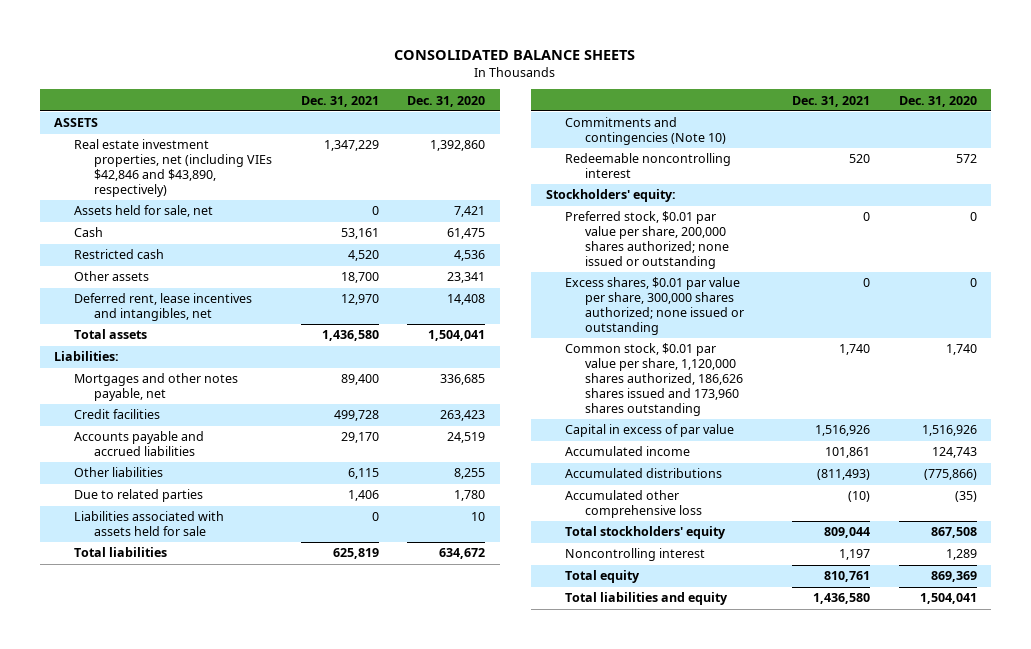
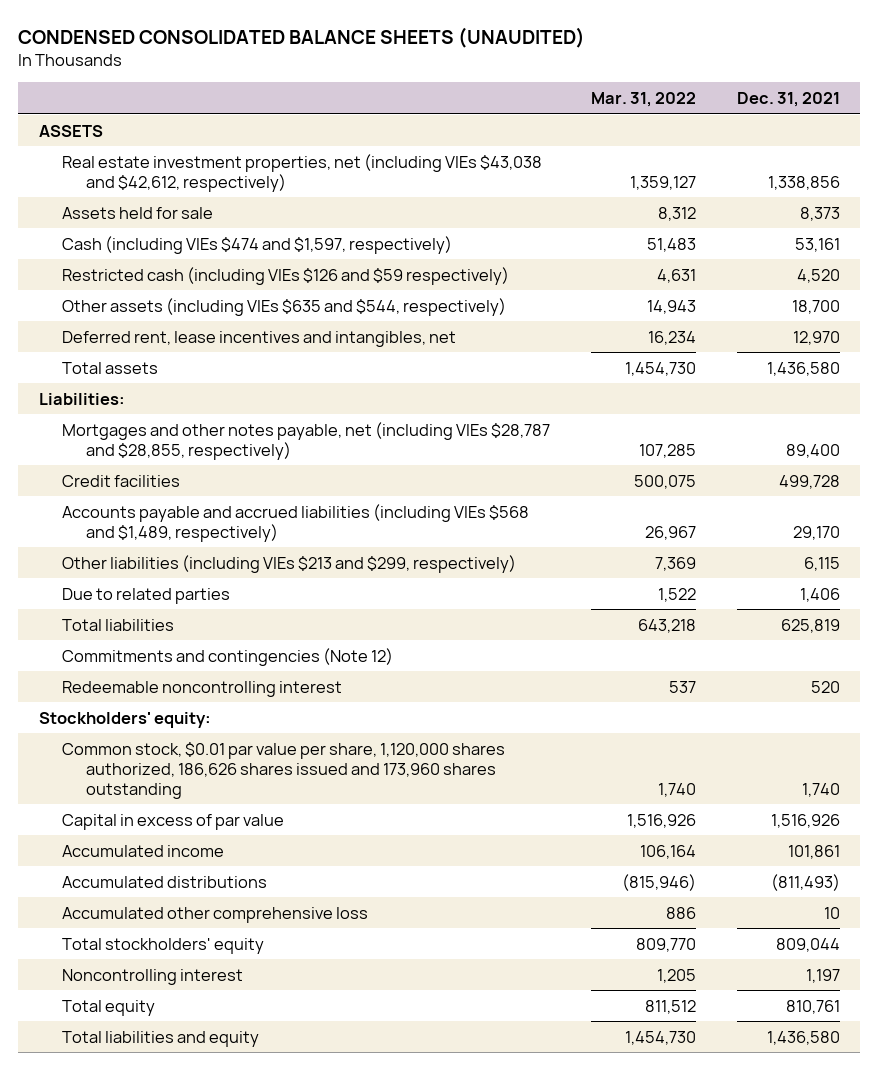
- CONSOLIDATED BALANCE SHEETS
+ CONDENSED CONSOLIDATED BALANCE SHEETS (UNAUDITED)
- | Dec. 31, 2021 | Dec. 31, 2020
+ | Mar. 31, 2022 | Dec. 31, 2021
- Real estate investment properties, net (including VIEs $42,846 and $43,890, respectively) | 1,347,229 | 1,392,860
- Assets held for sale, net | 0 | 7,421
- Cash | 53,161 | 61,475
- Restricted cash | 4,520 | 4,536
- Other assets | 18,700 | 23,341
+ Real estate investment properties, net (including VIEs $43,038 and $42,612, respectively) | 1,359,127 | 1,338,856
+ Assets held for sale | 8,312 | 8,373
+ Cash (including VIEs $474 and $1,597, respectively) | 51,483 | 53,161
+ Restricted cash (including VIEs $126 and $59 respectively) | 4,631 | 4,520
+ Other assets (including VIEs $635 and $544, respectively) | 14,943 | 18,700
- Mortgages and other notes payable, net | 89,400 | 336,685
+ Mortgages and other notes payable, net (including VIEs $28,787 and $28,855, respectively) | 107,285 | 89,400
- Accounts payable and accrued liabilities | 29,170 | 24,519
- Other liabilities | 6,115 | 8,255
+ Accounts payable and accrued liabilities (including VIEs $568 and $1,489, respectively) | 26,967 | 29,170
+ Other liabilities (including VIEs $213 and $299, respectively) | 7,369 | 6,115
- Liabilities associated with assets held for sale | 0 | 10
- Commitments and contingencies (Note 10)
+ Commitments and contingencies (Note 12)
- Preferred stock, $0.01 par value per share, 200,000 shares authorized; none issued or outstanding | 0 | 0
- Excess shares, $0.01 par value per share, 300,000 shares authorized; none issued or outstanding | 0 | 0
- Accumulated other comprehensive loss | (10) | (35)
+ Accumulated other comprehensive loss | 886 | 10

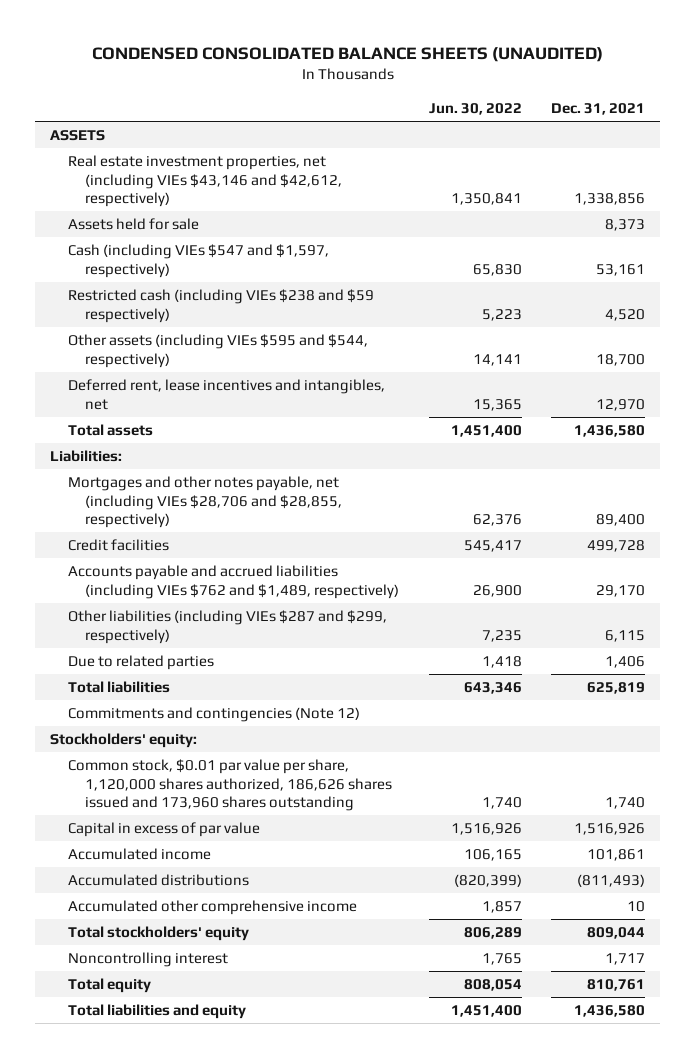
- | Mar. 31, 2022 | Dec. 31, 2021
+ | Jun. 30, 2022 | Dec. 31, 2021
- Real estate investment properties, net (including VIEs $43,038 and $42,612, respectively) | 1,359,127 | 1,338,856
+ Real estate investment properties, net (including VIEs $43,146 and $42,612, respectively) | 1,350,841 | 1,338,856
- Cash (including VIEs $474 and $1,597, respectively) | 51,483 | 53,161
- Restricted cash (including VIEs $126 and $59 respectively) | 4,631 | 4,520
- Other assets (including VIEs $635 and $544, respectively) | 14,943 | 18,700
+ Cash (including VIEs $547 and $1,597, respectively) | 65,830 | 53,161
+ Restricted cash (including VIEs $238 and $59 respectively) | 5,223 | 4,520
+ Other assets (including VIEs $595 and $544, respectively) | 14,141 | 18,700
- Mortgages and other notes payable, net (including VIEs $28,787 and $28,855, respectively) | 107,285 | 89,400
+ Mortgages and other notes payable, net (including VIEs $28,706 and $28,855, respectively) | 62,376 | 89,400
- Accounts payable and accrued liabilities (including VIEs $568 and $1,489, respectively) | 26,967 | 29,170
- Other liabilities (including VIEs $213 and $299, respectively) | 7,369 | 6,115
+ Accounts payable and accrued liabilities (including VIEs $762 and $1,489, respectively) | 26,900 | 29,170
+ Other liabilities (including VIEs $287 and $299, respectively) | 7,235 | 6,115
- Redeemable noncontrolling interest | 537 | 520
- Accumulated other comprehensive loss | 886 | 10
+ Accumulated other comprehensive income | 1,857 | 10
- Noncontrolling interest | 1,205 | 1,197
+ Noncontrolling interest | 1,765 | 1,717

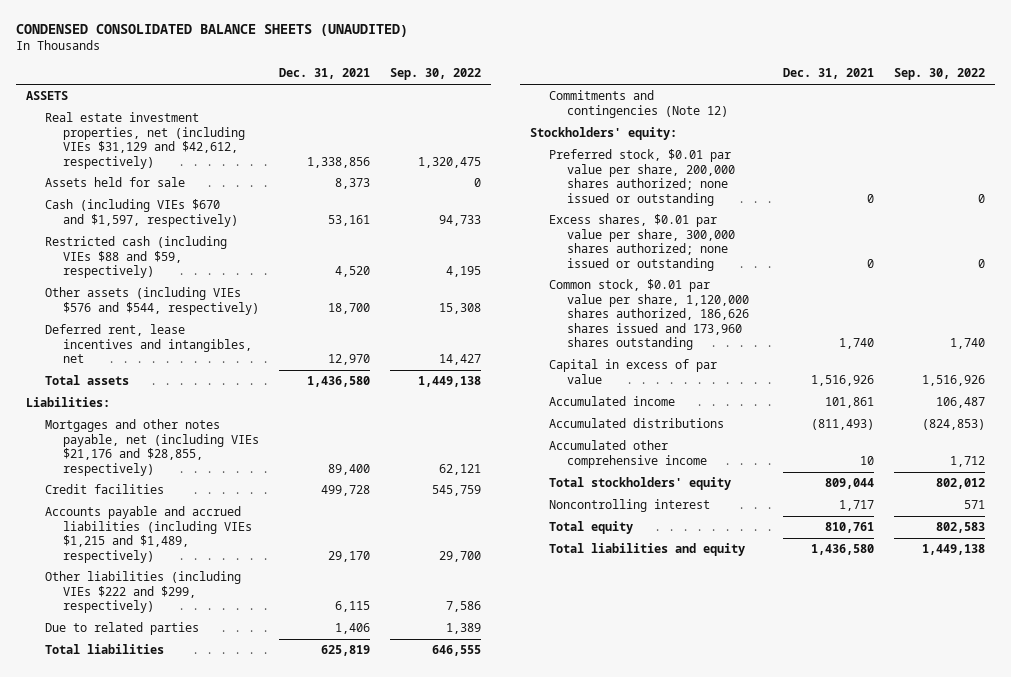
- | Jun. 30, 2022 | Dec. 31, 2021
+ | Dec. 31, 2021 | Sep. 30, 2022
- Real estate investment properties, net (including VIEs $43,146 and $42,612, respectively) | 1,350,841 | 1,338,856
+ Real estate investment properties, net (including VIEs $31,129 and $42,612, respectively) | 1,338,856 | 1,320,475
- Cash (including VIEs $547 and $1,597, respectively) | 65,830 | 53,161
- Restricted cash (including VIEs $238 and $59 respectively) | 5,223 | 4,520
- Other assets (including VIEs $595 and $544, respectively) | 14,141 | 18,700
+ Cash (including VIEs $670 and $1,597, respectively) | 53,161 | 94,733
+ Restricted cash (including VIEs $88 and $59, respectively) | 4,520 | 4,195
+ Other assets (including VIEs $576 and $544, respectively) | 18,700 | 15,308
- Mortgages and other notes payable, net (including VIEs $28,706 and $28,855, respectively) | 62,376 | 89,400
+ Mortgages and other notes payable, net (including VIEs $21,176 and $28,855, respectively) | 89,400 | 62,121
- Accounts payable and accrued liabilities (including VIEs $762 and $1,489, respectively) | 26,900 | 29,170
- Other liabilities (including VIEs $287 and $299, respectively) | 7,235 | 6,115
+ Accounts payable and accrued liabilities (including VIEs $1,215 and $1,489, respectively) | 29,170 | 29,700
+ Other liabilities (including VIEs $222 and $299, respectively) | 6,115 | 7,586
+ Preferred stock, $0.01 par value per share, 200,000 shares authorized; none issued or outstanding | 0 | 0
+ Excess shares, $0.01 par value per share, 300,000 shares authorized; none issued or outstanding | 0 | 0

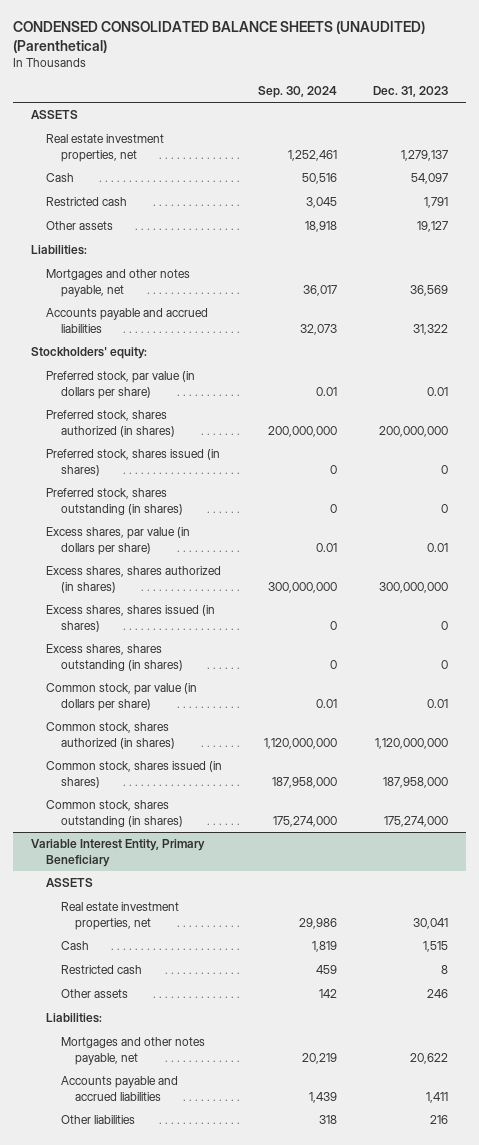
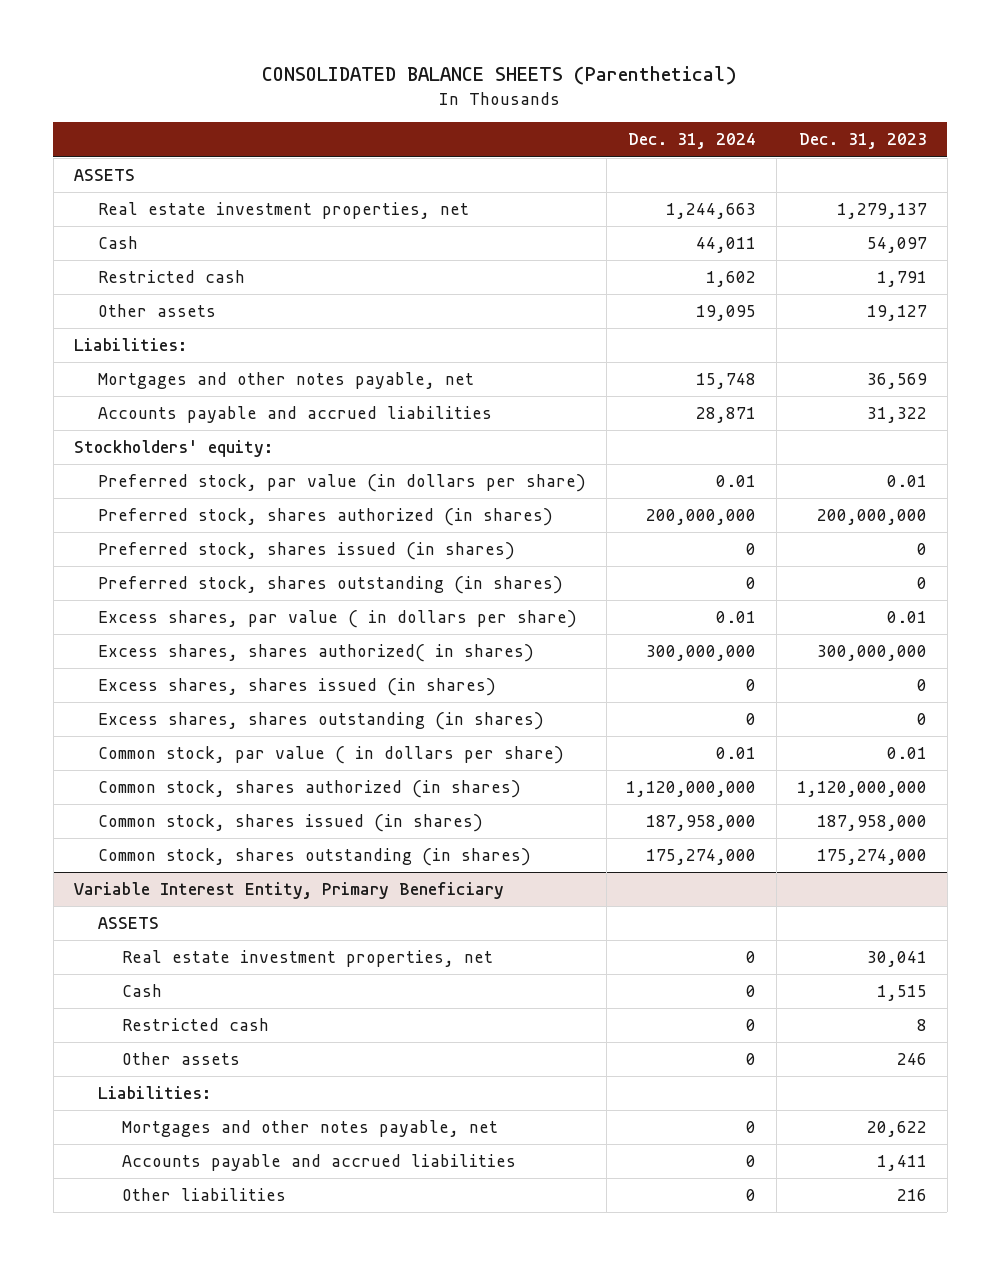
- CONDENSED CONSOLIDATED BALANCE SHEETS (UNAUDITED) (Parenthetical)
+ CONSOLIDATED BALANCE SHEETS (Parenthetical)
- | Sep. 30, 2024 | Dec. 31, 2023
+ | Dec. 31, 2024 | Dec. 31, 2023
- Excess shares, par value (in dollars per share) | 0.01 | 0.01
- Excess shares, shares authorized (in shares) | 300,000,000 | 300,000,000
+ Excess shares, par value ( in dollars per share) | 0.01 | 0.01
+ Excess shares, shares authorized( in shares) | 300,000,000 | 300,000,000
- Common stock, par value (in dollars per share) | 0.01 | 0.01
+ Common stock, par value ( in dollars per share) | 0.01 | 0.01

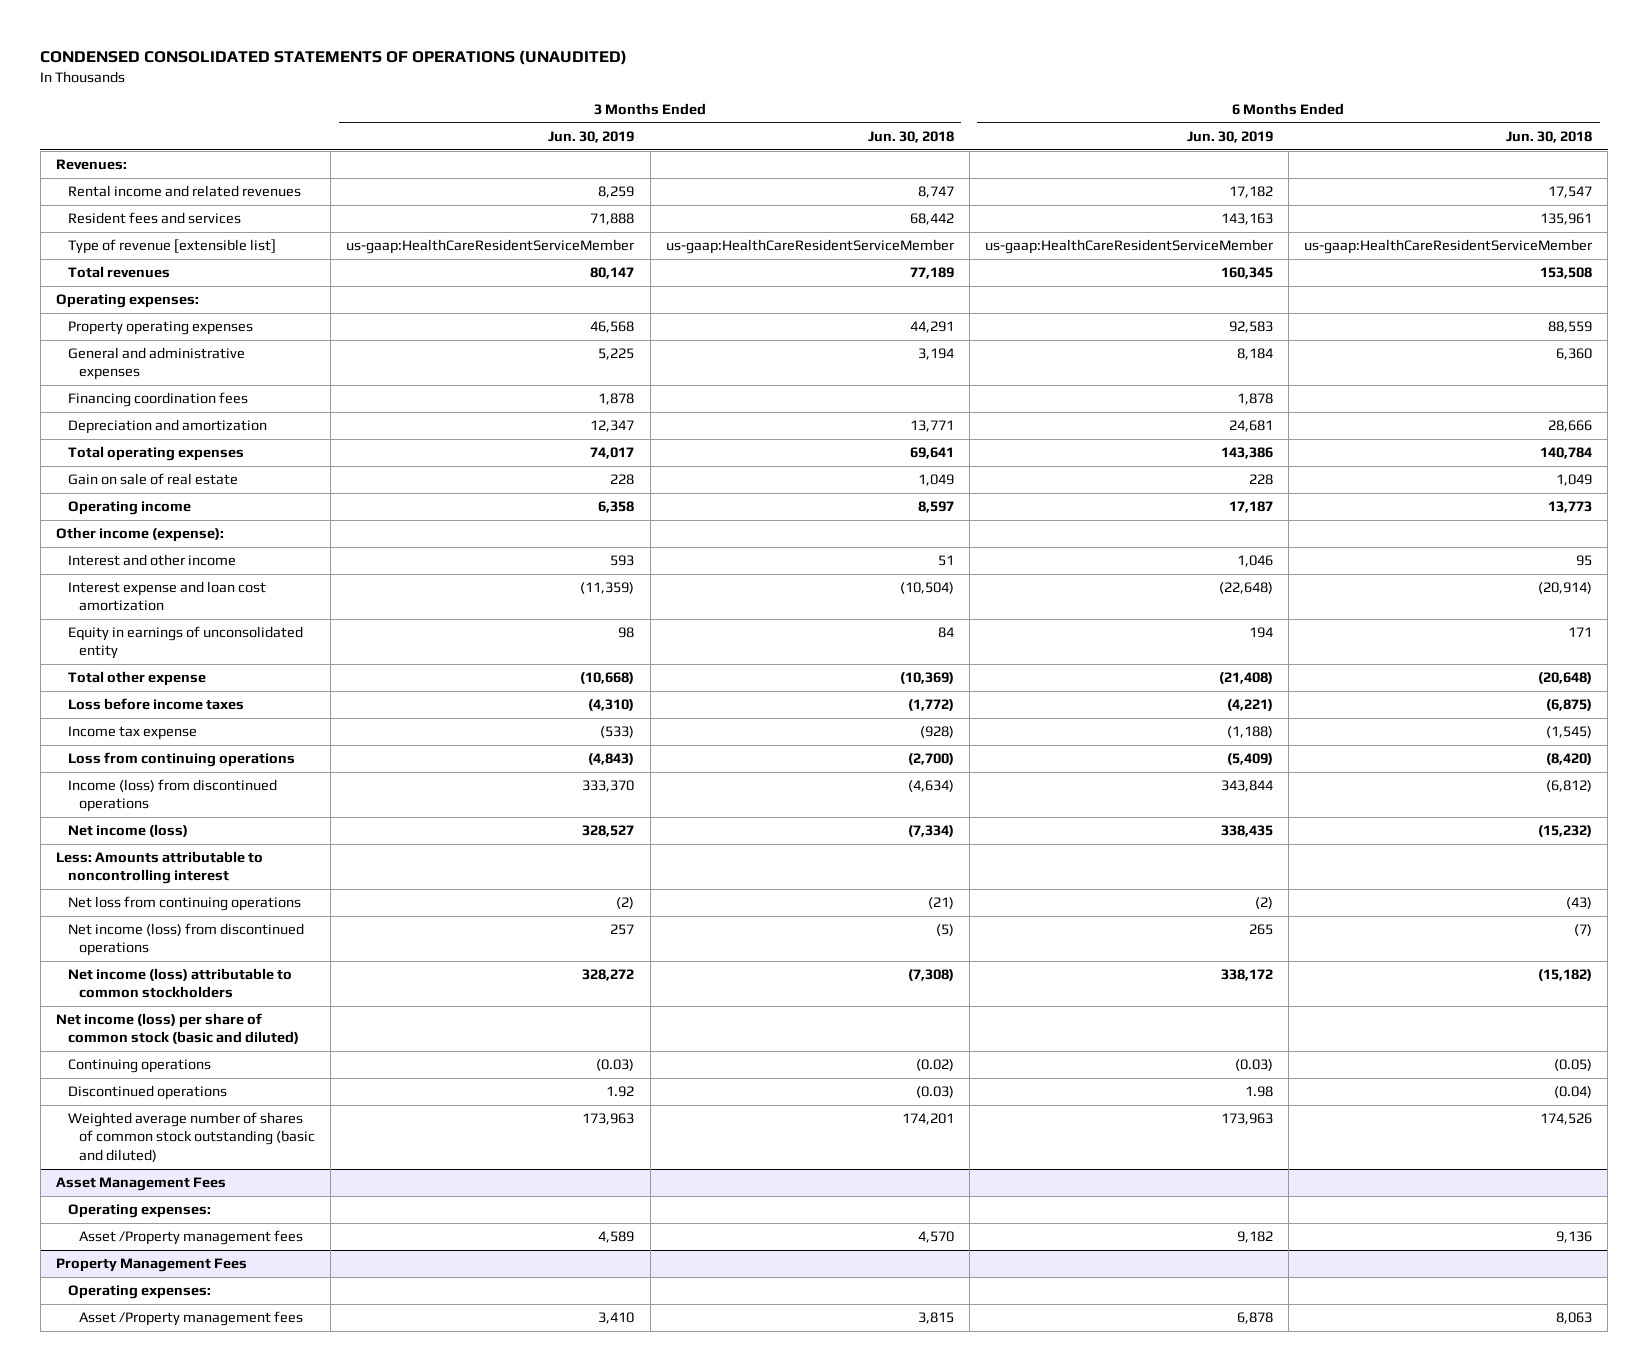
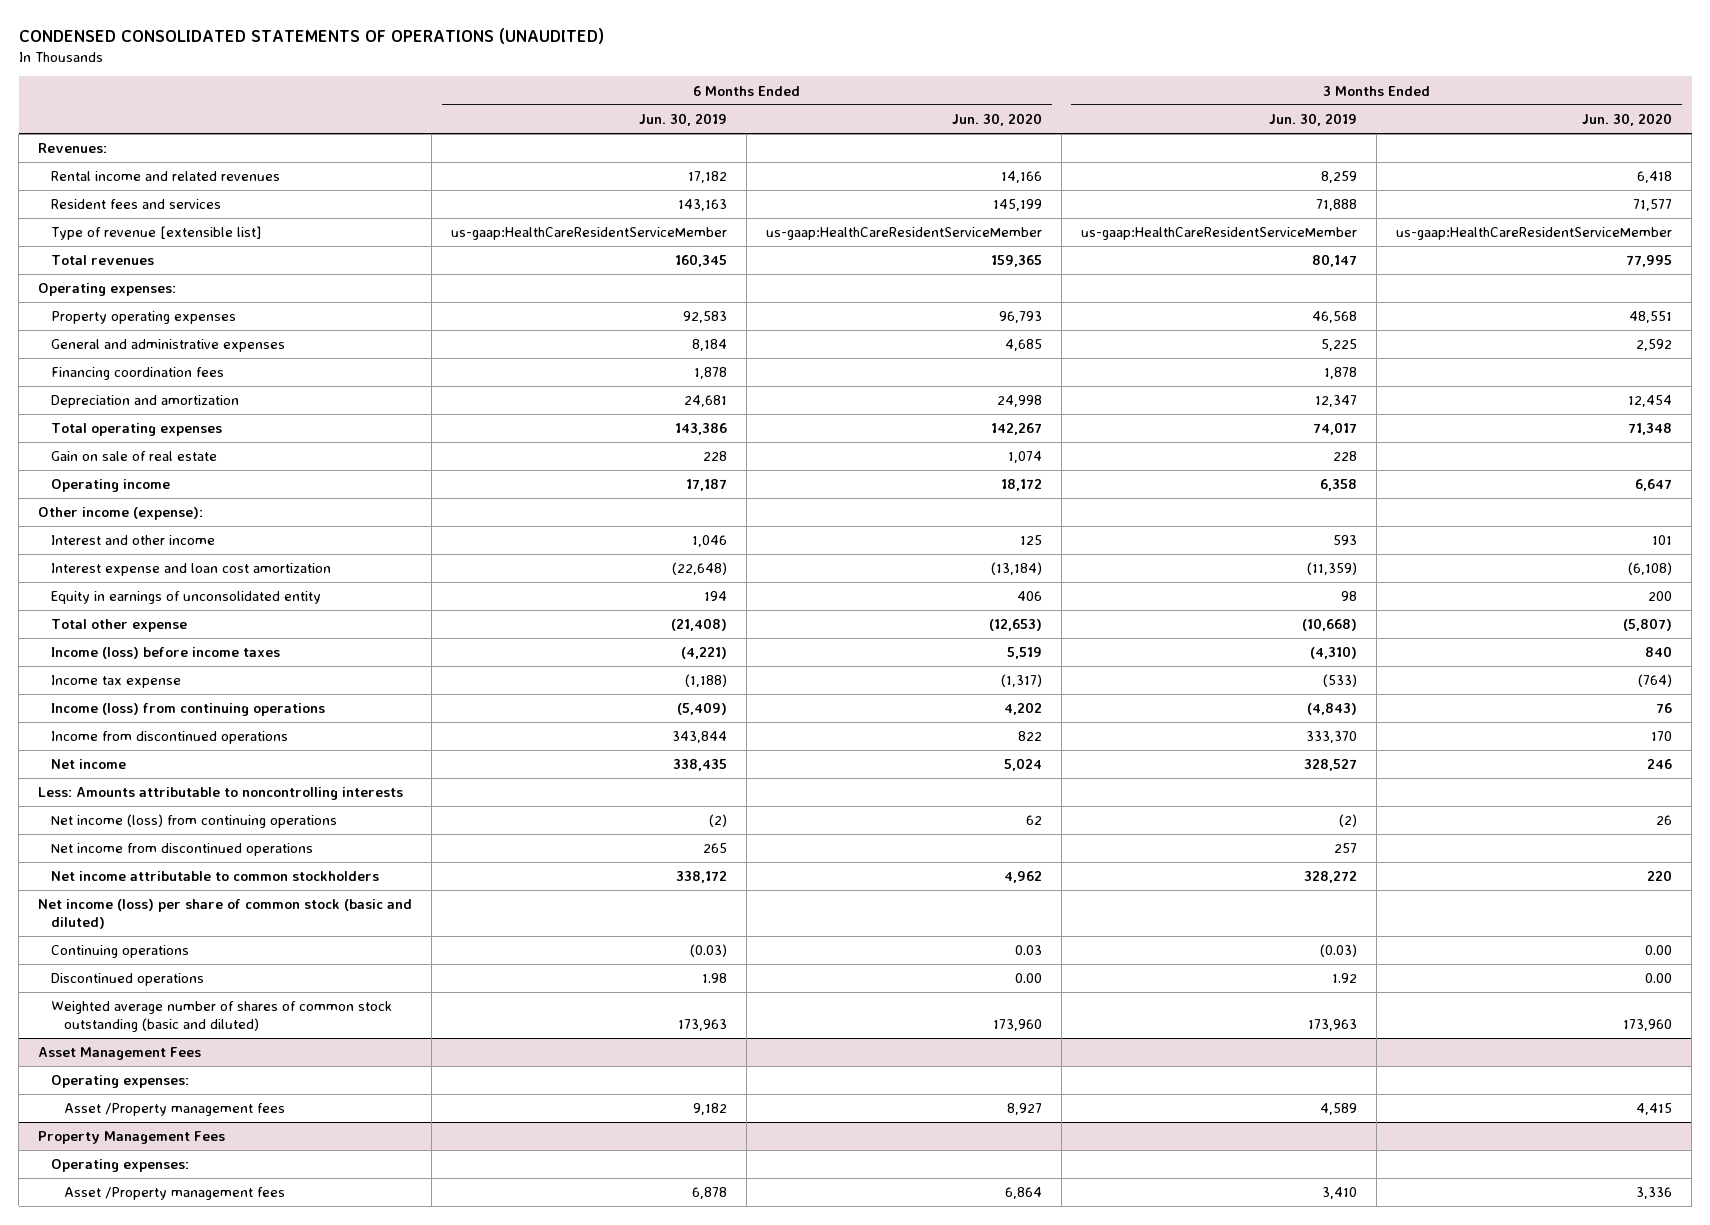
- | 3 Months Ended Jun. 30, 2019 | 3 Months Ended Jun. 30, 2018 | 6 Months Ended Jun. 30, 2019 | 6 Months Ended Jun. 30, 2018
+ | 6 Months Ended Jun. 30, 2019 | 6 Months Ended Jun. 30, 2020 | 3 Months Ended Jun. 30, 2019 | 3 Months Ended Jun. 30, 2020
- Loss before income taxes | (4,310) | (1,772) | (4,221) | (6,875)
+ Income (loss) before income taxes | (4,221) | 5,519 | (4,310) | 840
- Loss from continuing operations | (4,843) | (2,700) | (5,409) | (8,420)
- Income (loss) from discontinued operations | 333,370 | (4,634) | 343,844 | (6,812)
- Net income (loss) | 328,527 | (7,334) | 338,435 | (15,232)
- Less: Amounts attributable to noncontrolling interest
- Net loss from continuing operations | (2) | (21) | (2) | (43)
- Net income (loss) from discontinued operations | 257 | (5) | 265 | (7)
- Net income (loss) attributable to common stockholders | 328,272 | (7,308) | 338,172 | (15,182)
+ Income (loss) from continuing operations | (5,409) | 4,202 | (4,843) | 76
+ Income from discontinued operations | 343,844 | 822 | 333,370 | 170
+ Net income | 338,435 | 5,024 | 328,527 | 246
+ Less: Amounts attributable to noncontrolling interests
+ Net income (loss) from continuing operations | (2) | 62 | (2) | 26
+ Net income from discontinued operations | 265 | | 257 |
+ Net income attributable to common stockholders | 338,172 | 4,962 | 328,272 | 220

